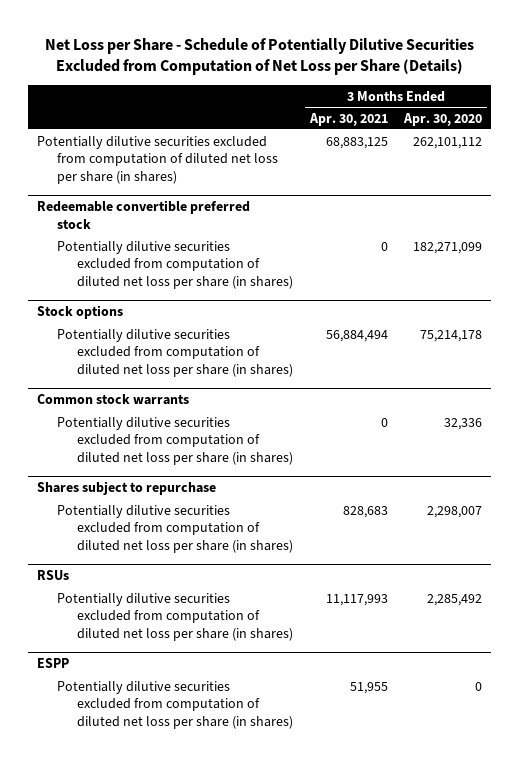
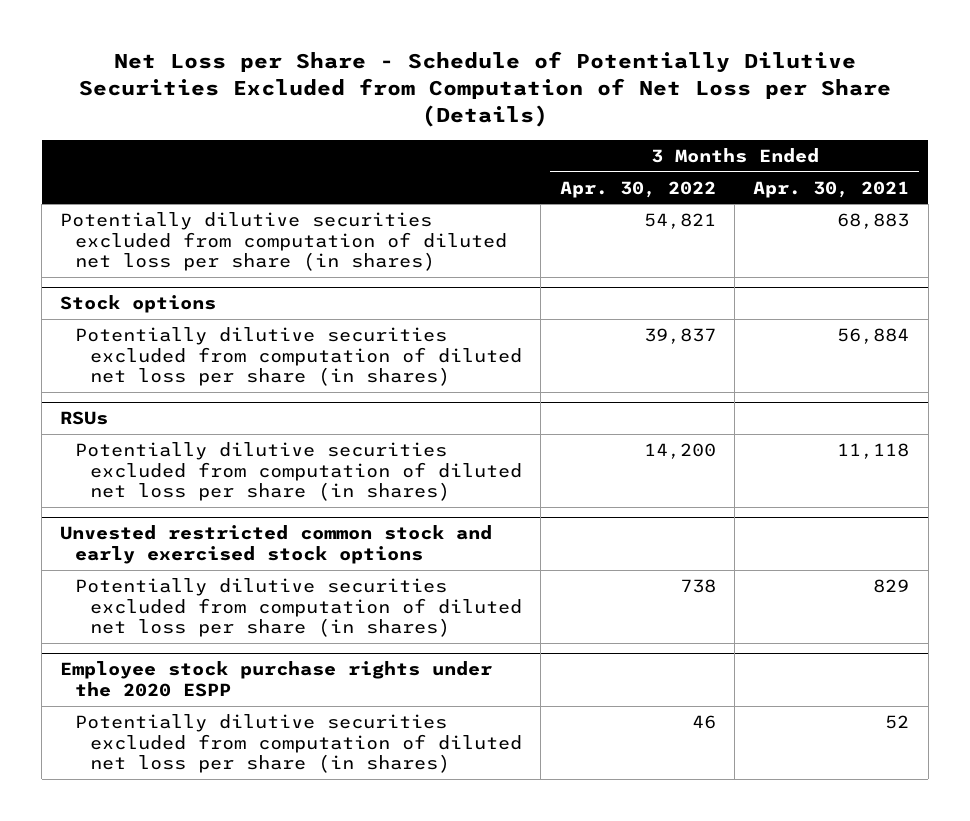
- | 3 Months Ended Apr. 30, 2021 | 3 Months Ended Apr. 30, 2020
+ | 3 Months Ended Apr. 30, 2022 | 3 Months Ended Apr. 30, 2021
- Potentially dilutive securities excluded from computation of diluted net loss per share (in shares) | 68,883,125 | 262,101,112
- Redeemable convertible preferred stock
- Potentially dilutive securities excluded from computation of diluted net loss per share (in shares) | 0 | 182,271,099
+ Potentially dilutive securities excluded from computation of diluted net loss per share (in shares) | 54,821 | 68,883
@ Stock options
- Potentially dilutive securities excluded from computation of diluted net loss per share (in shares) | 56,884,494 | 75,214,178
- Common stock warrants
- Potentially dilutive securities excluded from computation of diluted net loss per share (in shares) | 0 | 32,336
- Shares subject to repurchase
- Potentially dilutive securities excluded from computation of diluted net loss per share (in shares) | 828,683 | 2,298,007
@ Stock options
+ Potentially dilutive securities excluded from computation of diluted net loss per share (in shares) | 39,837 | 56,884
@ RSUs
- Potentially dilutive securities excluded from computation of diluted net loss per share (in shares) | 11,117,993 | 2,285,492
- ESPP
- Potentially dilutive securities excluded from computation of diluted net loss per share (in shares) | 51,955 | 0
@ RSUs
+ Potentially dilutive securities excluded from computation of diluted net loss per share (in shares) | 14,200 | 11,118
+ Unvested restricted common stock and early exercised stock options
+ Potentially dilutive securities excluded from computation of diluted net loss per share (in shares) | 738 | 829
+ Employee stock purchase rights under the 2020 ESPP
+ Potentially dilutive securities excluded from computation of diluted net loss per share (in shares) | 46 | 52

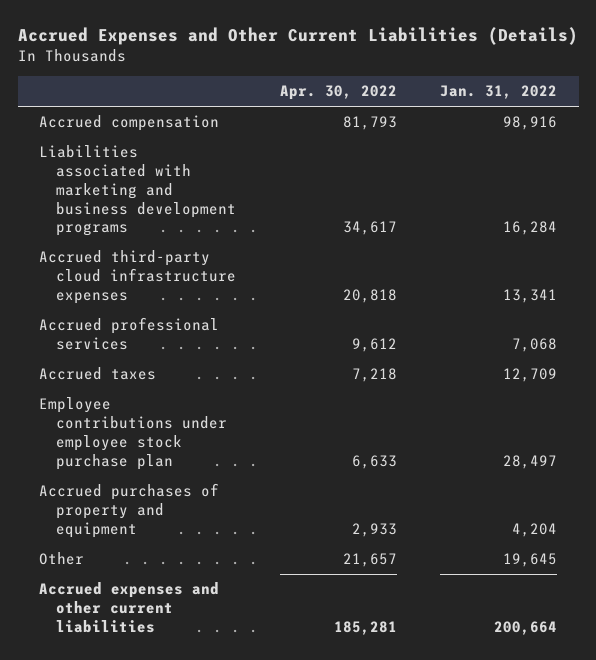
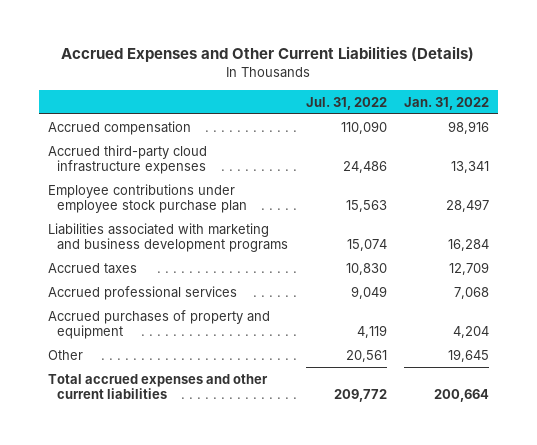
- | Apr. 30, 2022 | Jan. 31, 2022
+ | Jul. 31, 2022 | Jan. 31, 2022
moved down: Liabilities associated with marketing and business development programs | 15,074 | 16,284
moved down: Accrued taxes | 10,830 | 12,709
moved down: Accrued professional services | 9,049 | 7,068
- Accrued expenses and other current liabilities | 185,281 | 200,664
+ Total accrued expenses and other current liabilities | 209,772 | 200,664

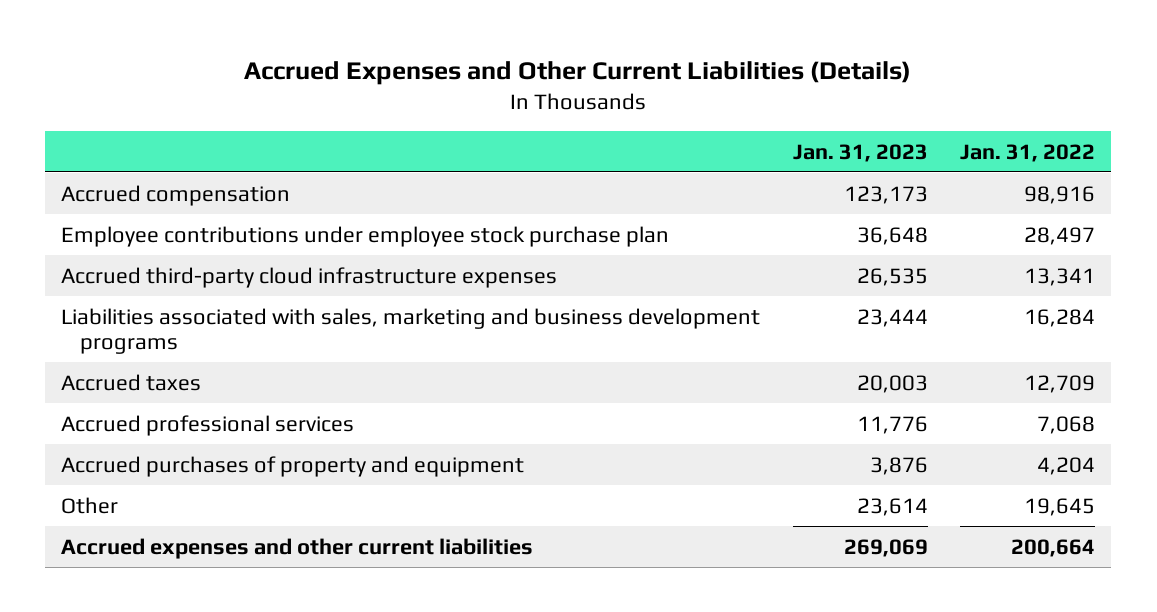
- | Jul. 31, 2022 | Jan. 31, 2022
+ | Jan. 31, 2023 | Jan. 31, 2022
- Liabilities associated with marketing and business development programs | 15,074 | 16,284
moved down: Accrued third-party cloud infrastructure expenses | 26,535 | 13,341
+ Liabilities associated with sales, marketing and business development programs | 23,444 | 16,284
- Total accrued expenses and other current liabilities | 209,772 | 200,664
+ Accrued expenses and other current liabilities | 269,069 | 200,664

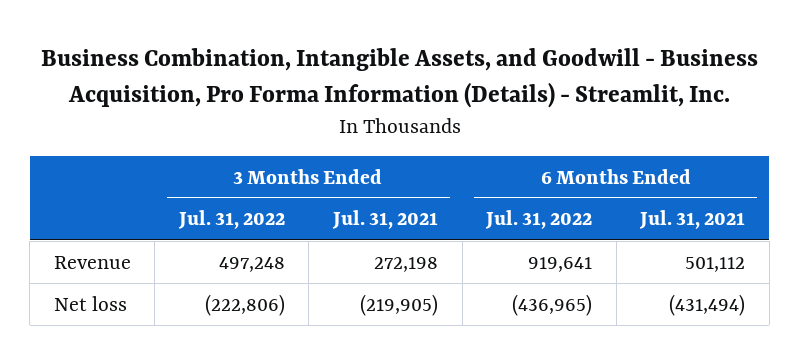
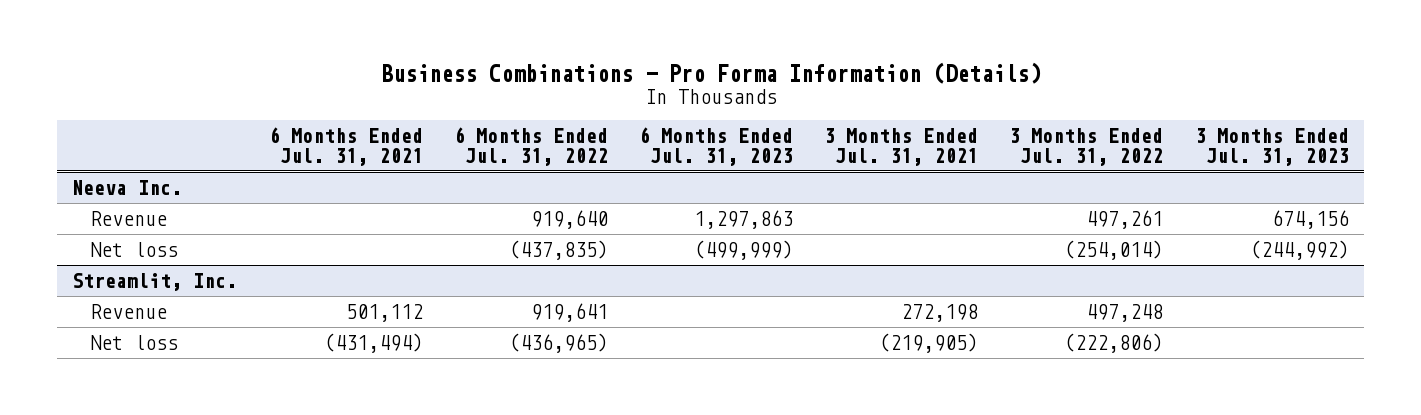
- Business Combination, Intangible Assets, and Goodwill - Business Acquisition, Pro Forma Information (Details) - Streamlit, Inc.
+ Business Combinations - Pro Forma Information (Details)
- | 3 Months Ended Jul. 31, 2022 | 3 Months Ended Jul. 31, 2021 | 6 Months Ended Jul. 31, 2022 | 6 Months Ended Jul. 31, 2021
+ | 6 Months Ended Jul. 31, 2021 | 6 Months Ended Jul. 31, 2022 | 6 Months Ended Jul. 31, 2023 | 3 Months Ended Jul. 31, 2021 | 3 Months Ended Jul. 31, 2022 | 3 Months Ended Jul. 31, 2023
+ Neeva Inc.
+ Revenue | | 919,640 | 1,297,863 | | 497,261 | 674,156
+ Net loss | | (437,835) | (499,999) | | (254,014) | (244,992)
+ Streamlit, Inc.

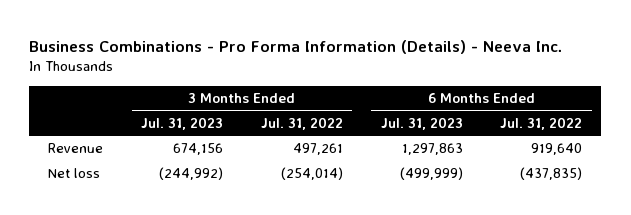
- Business Combinations - Pro Forma Information (Details)
+ Business Combinations - Pro Forma Information (Details) - Neeva Inc.
- | 6 Months Ended Jul. 31, 2021 | 6 Months Ended Jul. 31, 2022 | 6 Months Ended Jul. 31, 2023 | 3 Months Ended Jul. 31, 2021 | 3 Months Ended Jul. 31, 2022 | 3 Months Ended Jul. 31, 2023
+ | 3 Months Ended Jul. 31, 2023 | 3 Months Ended Jul. 31, 2022 | 6 Months Ended Jul. 31, 2023 | 6 Months Ended Jul. 31, 2022
- Neeva Inc.
- Streamlit, Inc.
- Revenue | 501,112 | 919,641 | | 272,198 | 497,248 |
- Net loss | (431,494) | (436,965) | | (219,905) | (222,806) |

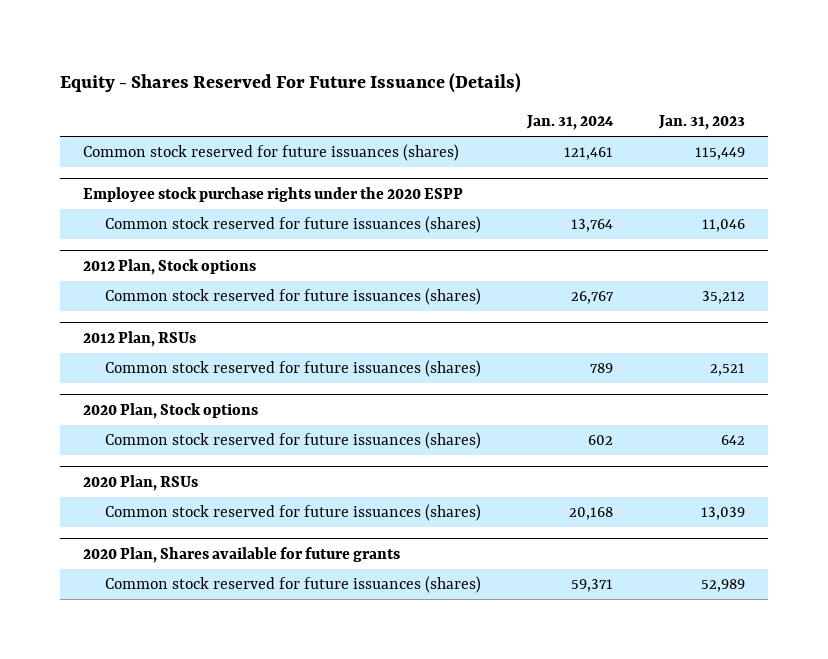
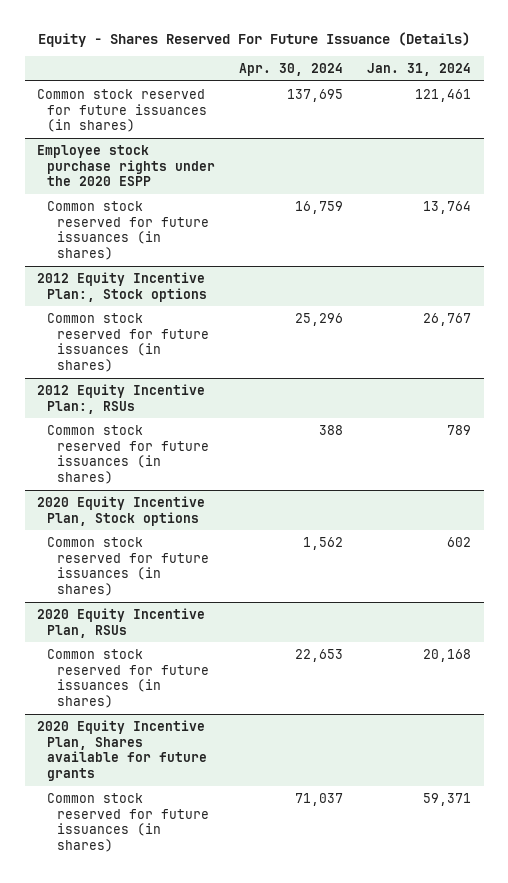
- | Jan. 31, 2024 | Jan. 31, 2023
+ | Apr. 30, 2024 | Jan. 31, 2024
- Common stock reserved for future issuances (shares) | 121,461 | 115,449
+ Common stock reserved for future issuances (in shares) | 137,695 | 121,461
@ Employee stock purchase rights under the 2020 ESPP
- Common stock reserved for future issuances (shares) | 13,764 | 11,046
- 2012 Plan, Stock options
- Common stock reserved for future issuances (shares) | 26,767 | 35,212
- 2012 Plan, RSUs
- Common stock reserved for future issuances (shares) | 789 | 2,521
- 2020 Plan, Stock options
- Common stock reserved for future issuances (shares) | 602 | 642
- 2020 Plan, RSUs
- Common stock reserved for future issuances (shares) | 20,168 | 13,039
- 2020 Plan, Shares available for future grants
- Common stock reserved for future issuances (shares) | 59,371 | 52,989
@ Employee stock purchase rights under the 2020 ESPP
+ Common stock reserved for future issuances (in shares) | 16,759 | 13,764
+ 2012 Equity Incentive Plan:, Stock options
+ Common stock reserved for future issuances (in shares) | 25,296 | 26,767
+ 2012 Equity Incentive Plan:, RSUs
+ Common stock reserved for future issuances (in shares) | 388 | 789
+ 2020 Equity Incentive Plan, Stock options
+ Common stock reserved for future issuances (in shares) | 1,562 | 602
+ 2020 Equity Incentive Plan, RSUs
+ Common stock reserved for future issuances (in shares) | 22,653 | 20,168
+ 2020 Equity Incentive Plan, Shares available for future grants
+ Common stock reserved for future issuances (in shares) | 71,037 | 59,371

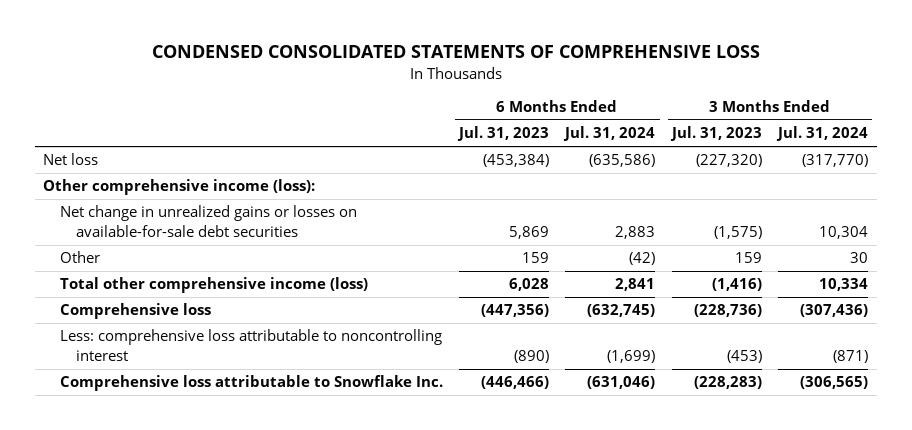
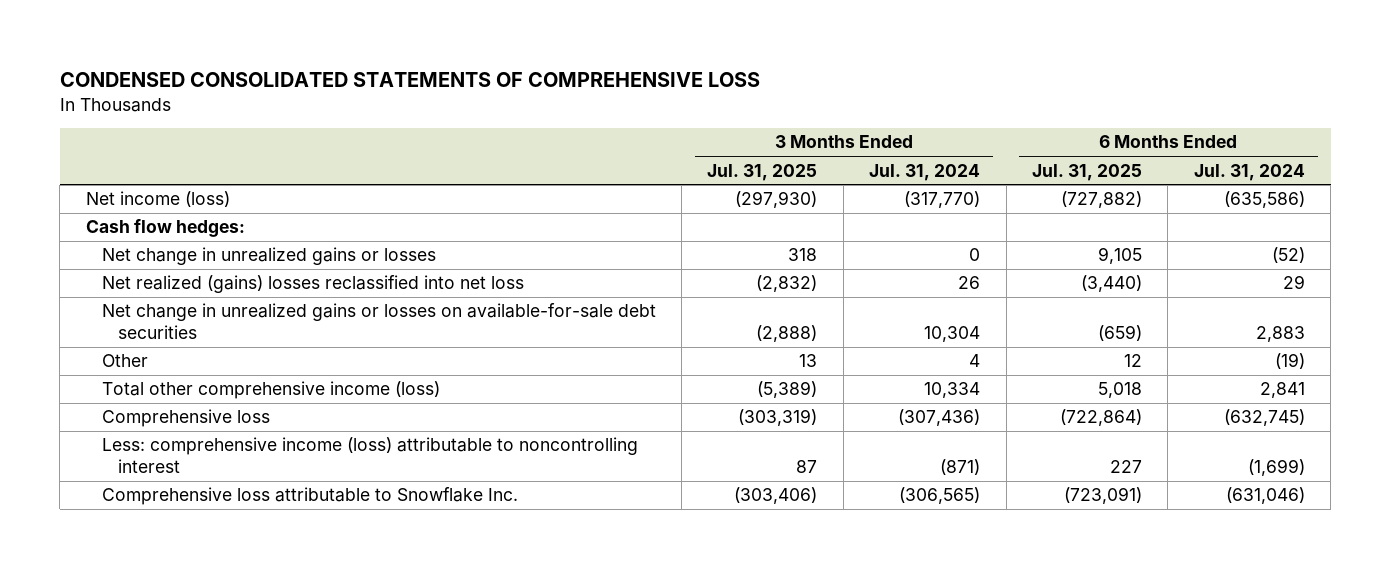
- | 6 Months Ended Jul. 31, 2023 | 6 Months Ended Jul. 31, 2024 | 3 Months Ended Jul. 31, 2023 | 3 Months Ended Jul. 31, 2024
+ | 3 Months Ended Jul. 31, 2025 | 3 Months Ended Jul. 31, 2024 | 6 Months Ended Jul. 31, 2025 | 6 Months Ended Jul. 31, 2024
- Net loss | (453,384) | (635,586) | (227,320) | (317,770)
- Other comprehensive income (loss):
+ Net income (loss) | (297,930) | (317,770) | (727,882) | (635,586)
+ Cash flow hedges:
+ Net change in unrealized gains or losses | 318 | 0 | 9,105 | (52)
+ Net realized (gains) losses reclassified into net loss | (2,832) | 26 | (3,440) | 29
- Other | 159 | (42) | 159 | 30
+ Other | 13 | 4 | 12 | (19)
- Less: comprehensive loss attributable to noncontrolling interest | (890) | (1,699) | (453) | (871)
+ Less: comprehensive income (loss) attributable to noncontrolling interest | 87 | (871) | 227 | (1,699)

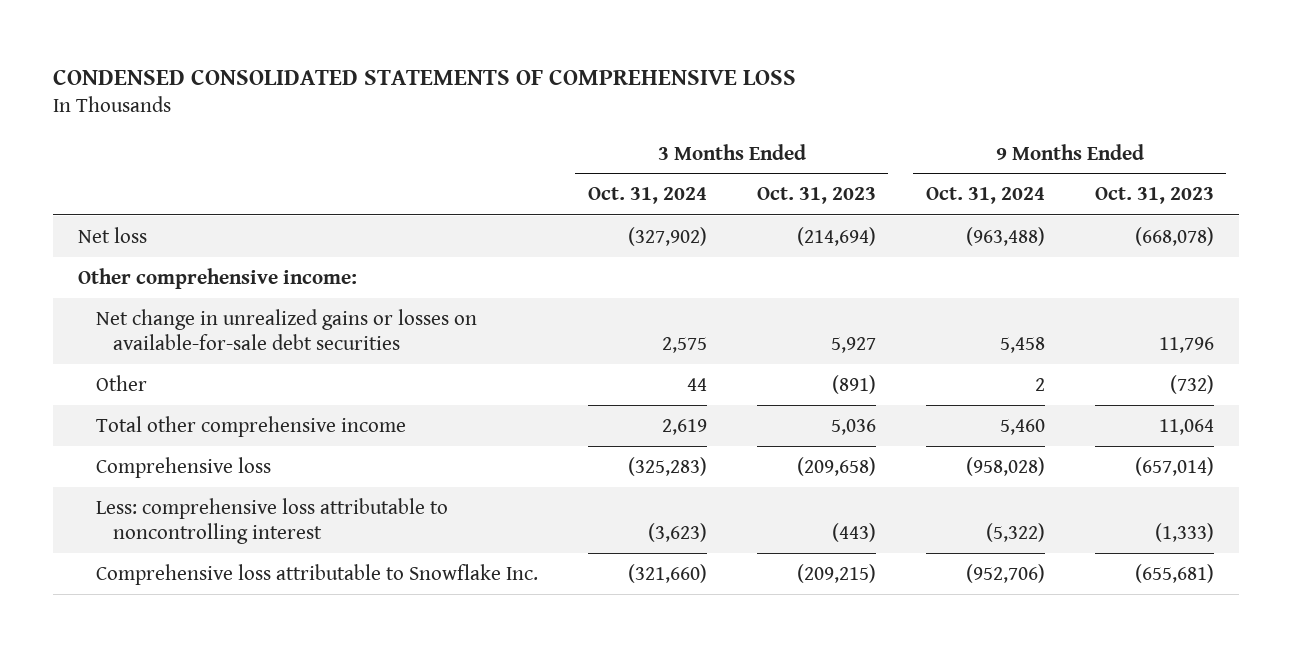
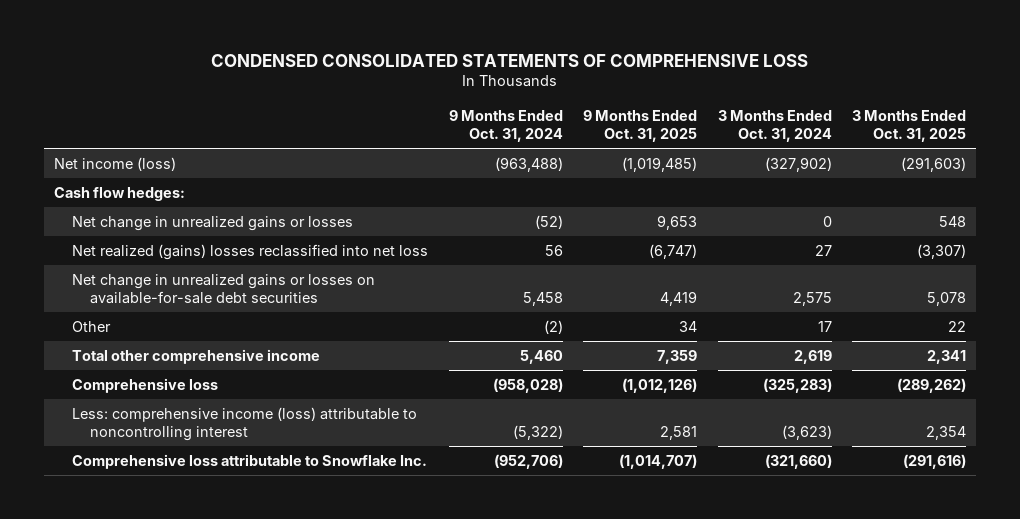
- | 3 Months Ended Oct. 31, 2024 | 3 Months Ended Oct. 31, 2023 | 9 Months Ended Oct. 31, 2024 | 9 Months Ended Oct. 31, 2023
+ | 9 Months Ended Oct. 31, 2024 | 9 Months Ended Oct. 31, 2025 | 3 Months Ended Oct. 31, 2024 | 3 Months Ended Oct. 31, 2025
- Net loss | (327,902) | (214,694) | (963,488) | (668,078)
- Other comprehensive income:
+ Net income (loss) | (963,488) | (1,019,485) | (327,902) | (291,603)
+ Cash flow hedges:
+ Net change in unrealized gains or losses | (52) | 9,653 | 0 | 548
+ Net realized (gains) losses reclassified into net loss | 56 | (6,747) | 27 | (3,307)
- Other | 44 | (891) | 2 | (732)
+ Other | (2) | 34 | 17 | 22
- Less: comprehensive loss attributable to noncontrolling interest | (3,623) | (443) | (5,322) | (1,333)
+ Less: comprehensive income (loss) attributable to noncontrolling interest | (5,322) | 2,581 | (3,623) | 2,354

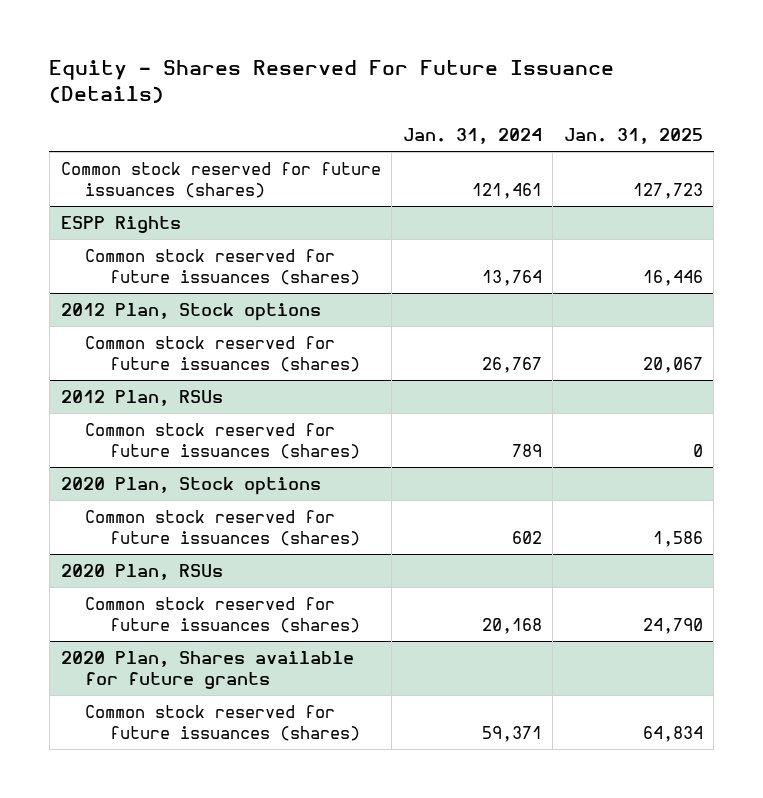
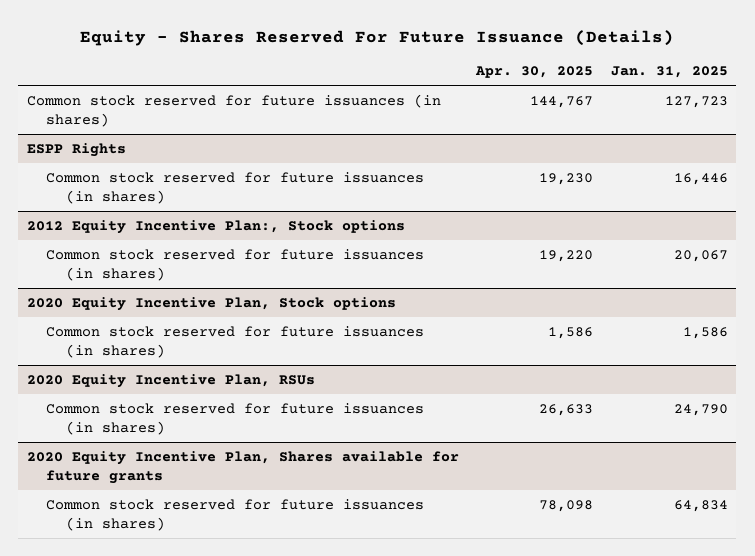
- | Jan. 31, 2024 | Jan. 31, 2025
+ | Apr. 30, 2025 | Jan. 31, 2025
- Common stock reserved for future issuances (shares) | 121,461 | 127,723
+ Common stock reserved for future issuances (in shares) | 144,767 | 127,723
@ ESPP Rights
- Common stock reserved for future issuances (shares) | 13,764 | 16,446
- 2012 Plan, Stock options
- Common stock reserved for future issuances (shares) | 26,767 | 20,067
- 2012 Plan, RSUs
- Common stock reserved for future issuances (shares) | 789 | 0
- 2020 Plan, Stock options
- Common stock reserved for future issuances (shares) | 602 | 1,586
- 2020 Plan, RSUs
- Common stock reserved for future issuances (shares) | 20,168 | 24,790
- 2020 Plan, Shares available for future grants
- Common stock reserved for future issuances (shares) | 59,371 | 64,834
@ ESPP Rights
+ Common stock reserved for future issuances (in shares) | 19,230 | 16,446
+ 2012 Equity Incentive Plan:, Stock options
+ Common stock reserved for future issuances (in shares) | 19,220 | 20,067
+ 2020 Equity Incentive Plan, Stock options
+ Common stock reserved for future issuances (in shares) | 1,586 | 1,586
+ 2020 Equity Incentive Plan, RSUs
+ Common stock reserved for future issuances (in shares) | 26,633 | 24,790
+ 2020 Equity Incentive Plan, Shares available for future grants
+ Common stock reserved for future issuances (in shares) | 78,098 | 64,834

